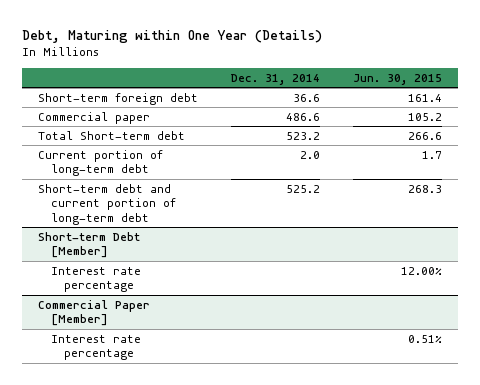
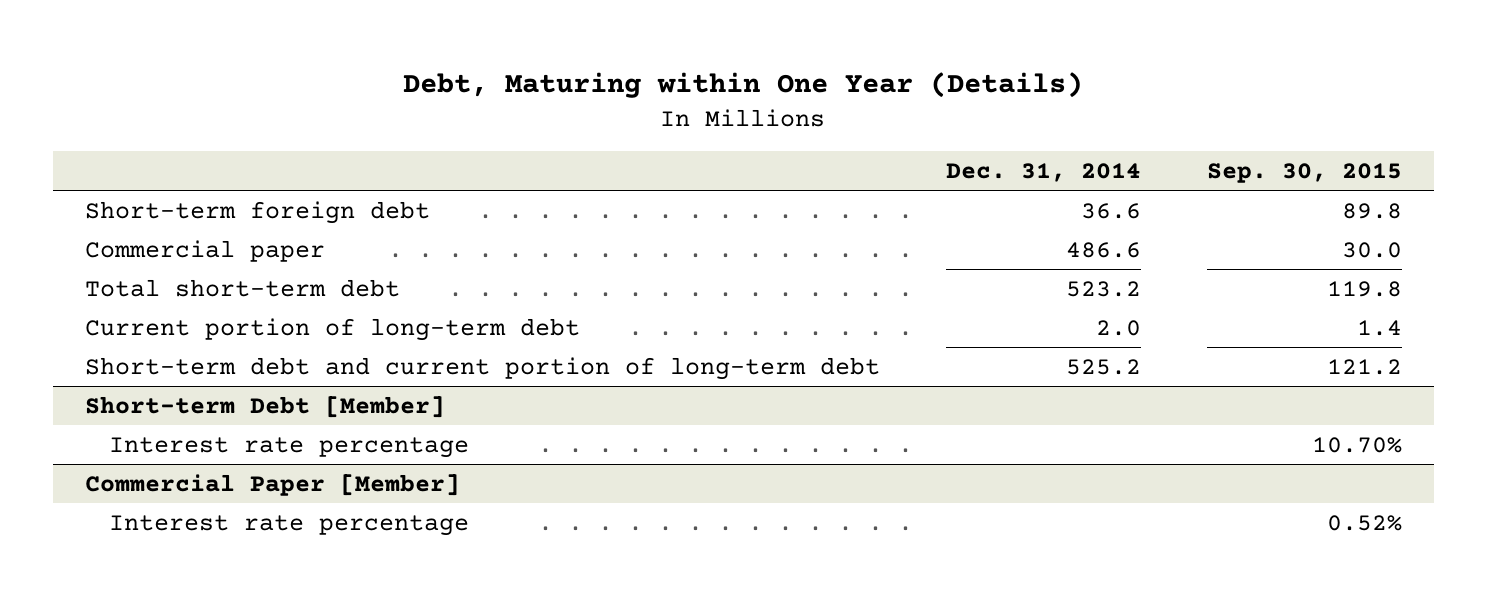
- | Dec. 31, 2014 | Jun. 30, 2015
+ | Dec. 31, 2014 | Sep. 30, 2015
- Total Short-term debt | 523.2 | 266.6
+ Total short-term debt | 523.2 | 119.8

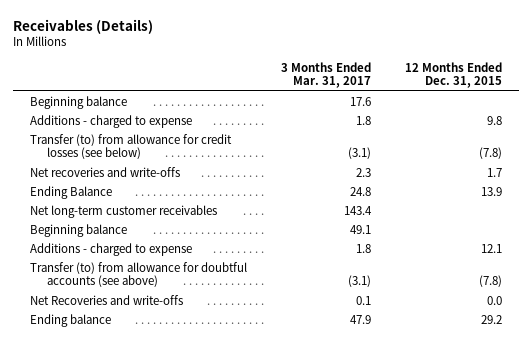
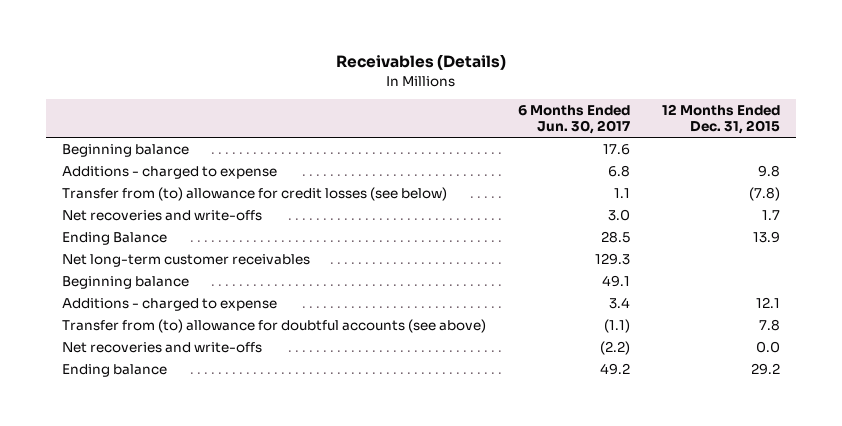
- | 3 Months Ended Mar. 31, 2017 | 12 Months Ended Dec. 31, 2015
+ | 6 Months Ended Jun. 30, 2017 | 12 Months Ended Dec. 31, 2015
- Transfer (to) from allowance for credit losses (see below) | (3.1) | (7.8)
+ Transfer from (to) allowance for credit losses (see below) | 1.1 | (7.8)
- Transfer (to) from allowance for doubtful accounts (see above) | (3.1) | (7.8)
- Net Recoveries and write-offs | 0.1 | 0.0
+ Transfer from (to) allowance for doubtful accounts (see above) | (1.1) | 7.8
+ Net recoveries and write-offs | (2.2) | 0.0

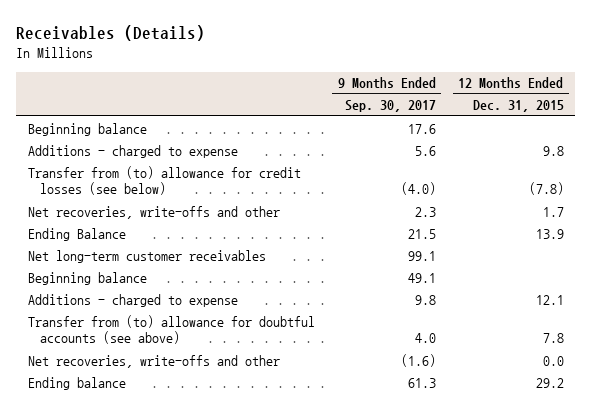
- | 6 Months Ended Jun. 30, 2017 | 12 Months Ended Dec. 31, 2015
+ | 9 Months Ended Sep. 30, 2017 | 12 Months Ended Dec. 31, 2015
- Net recoveries and write-offs | 3.0 | 1.7
+ Net recoveries, write-offs and other | 2.3 | 1.7
- Net recoveries and write-offs | (2.2) | 0.0
+ Net recoveries, write-offs and other | (1.6) | 0.0

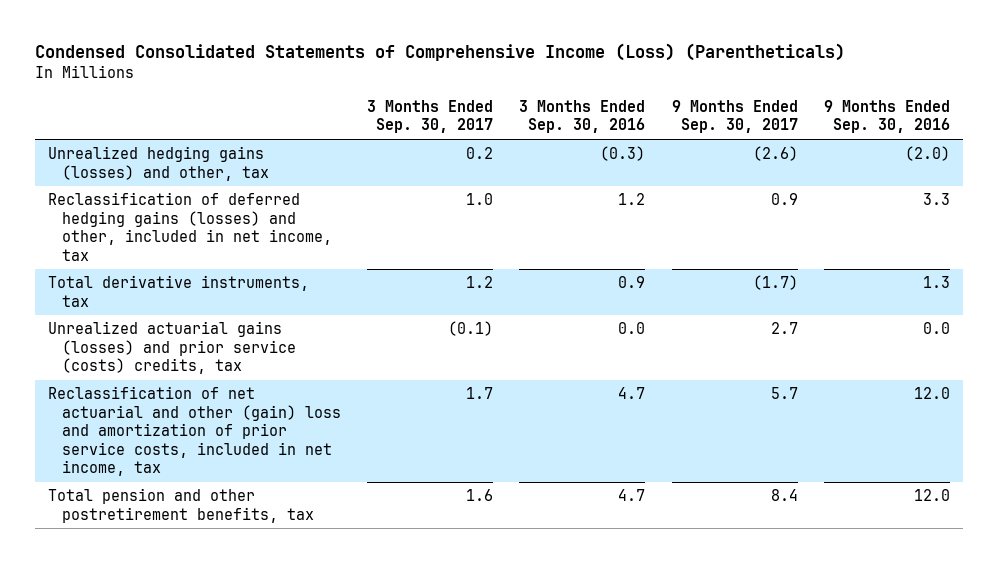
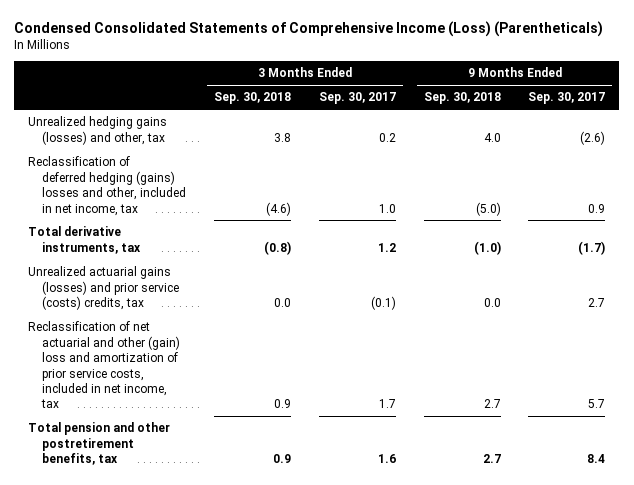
- | 3 Months Ended Sep. 30, 2017 | 3 Months Ended Sep. 30, 2016 | 9 Months Ended Sep. 30, 2017 | 9 Months Ended Sep. 30, 2016
+ | 3 Months Ended Sep. 30, 2018 | 3 Months Ended Sep. 30, 2017 | 9 Months Ended Sep. 30, 2018 | 9 Months Ended Sep. 30, 2017
- Reclassification of deferred hedging gains (losses) and other, included in net income, tax | 1.0 | 1.2 | 0.9 | 3.3
+ Reclassification of deferred hedging (gains) losses and other, included in net income, tax | (4.6) | 1.0 | (5.0) | 0.9

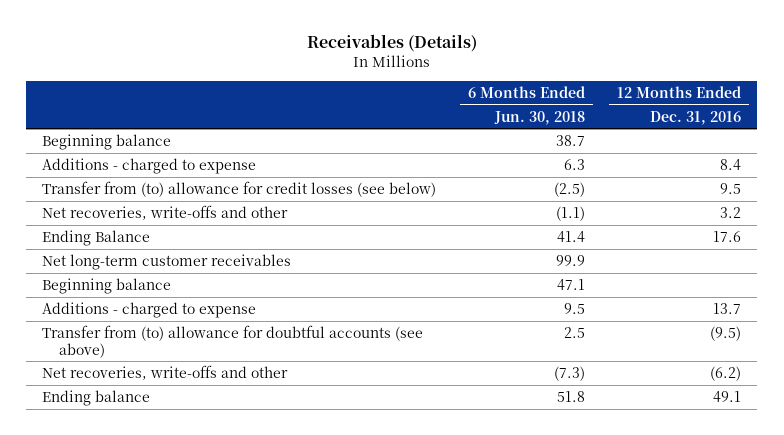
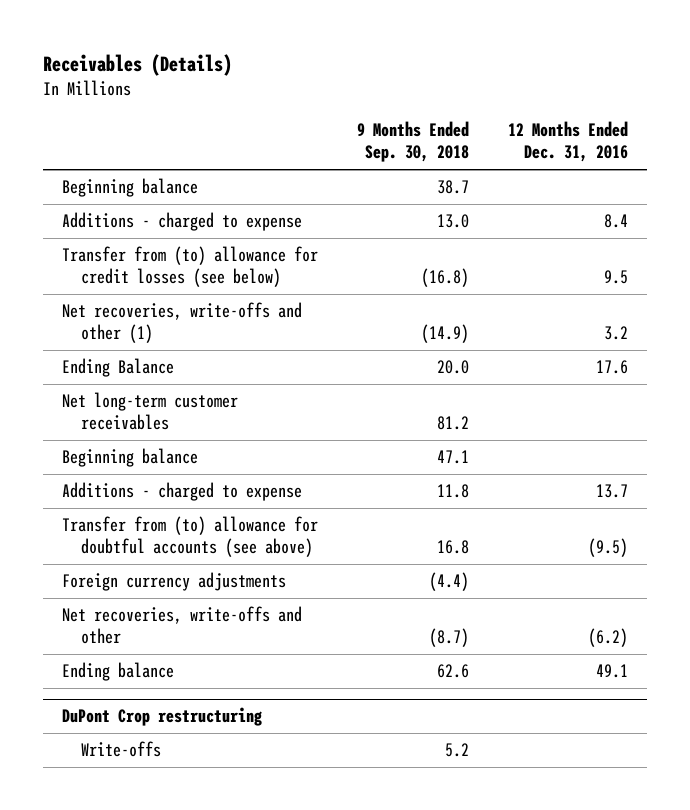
- | 6 Months Ended Jun. 30, 2018 | 12 Months Ended Dec. 31, 2016
+ | 9 Months Ended Sep. 30, 2018 | 12 Months Ended Dec. 31, 2016
- Net recoveries, write-offs and other | (1.1) | 3.2
+ Net recoveries, write-offs and other (1) | (14.9) | 3.2
+ Foreign currency adjustments | (4.4) |
+ DuPont Crop restructuring
+ Write-offs | 5.2 |

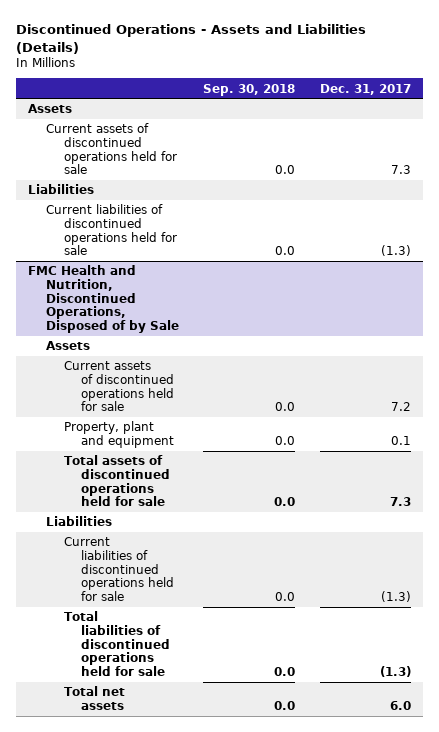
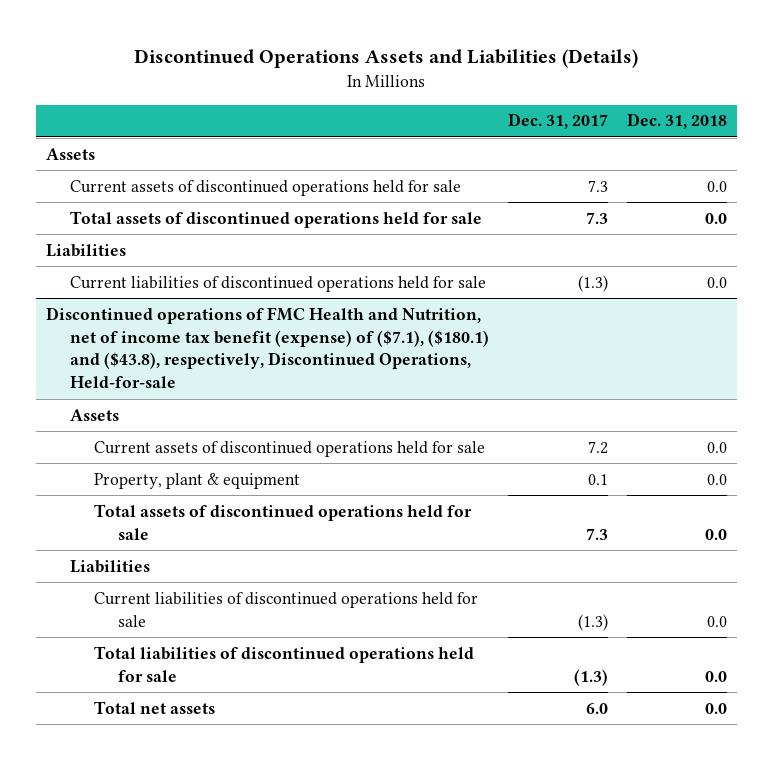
- Discontinued Operations - Assets and Liabilities (Details)
+ Discontinued Operations Assets and Liabilities (Details)
- | Sep. 30, 2018 | Dec. 31, 2017
+ | Dec. 31, 2017 | Dec. 31, 2018
+ Total assets of discontinued operations held for sale | 7.3 | 0.0
- FMC Health and Nutrition, Discontinued Operations, Disposed of by Sale
+ Discontinued operations of FMC Health and Nutrition, net of income tax benefit (expense) of ($7.1), ($180.1) and ($43.8), respectively, Discontinued Operations, Held-for-sale
- Property, plant and equipment | 0.0 | 0.1
+ Property, plant & equipment | 0.1 | 0.0

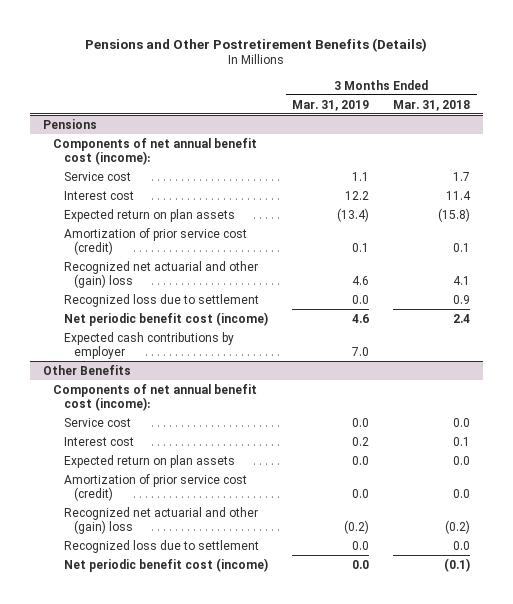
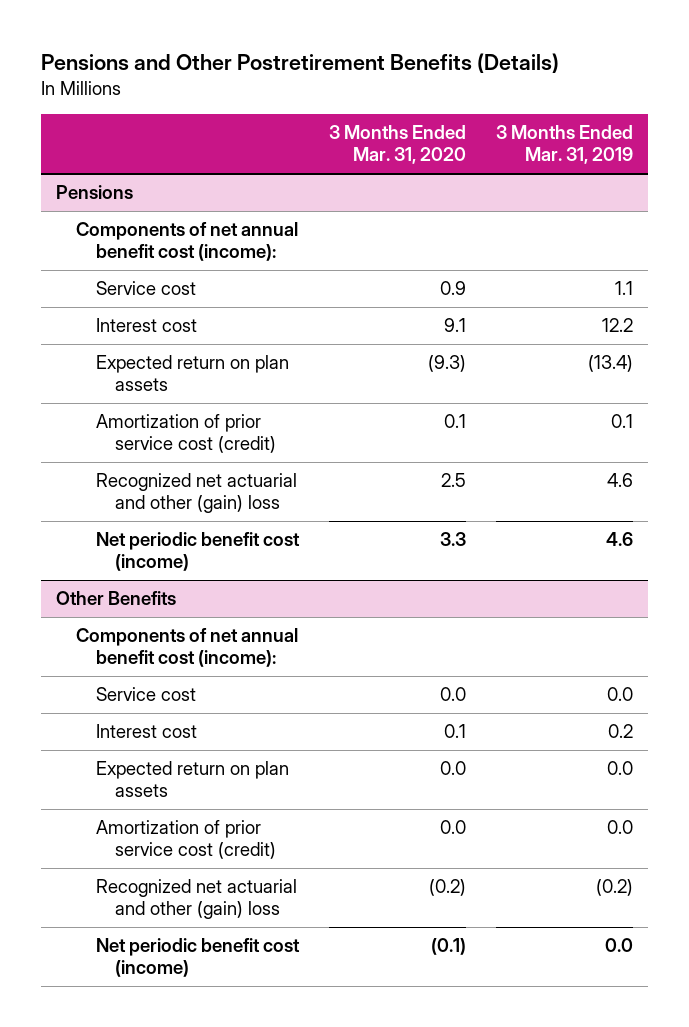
- | 3 Months Ended Mar. 31, 2019 | 3 Months Ended Mar. 31, 2018
+ | 3 Months Ended Mar. 31, 2020 | 3 Months Ended Mar. 31, 2019
@ Pensions
- Recognized loss due to settlement | 0.0 | 0.9
- Expected cash contributions by employer | 7.0 |
@ Other Benefits
- Recognized loss due to settlement | 0.0 | 0.0

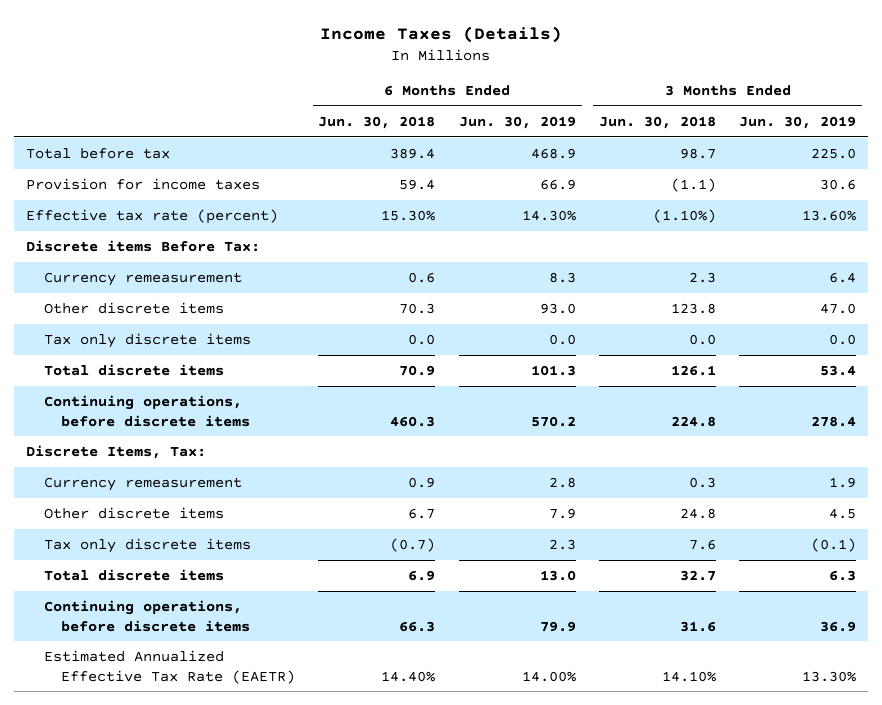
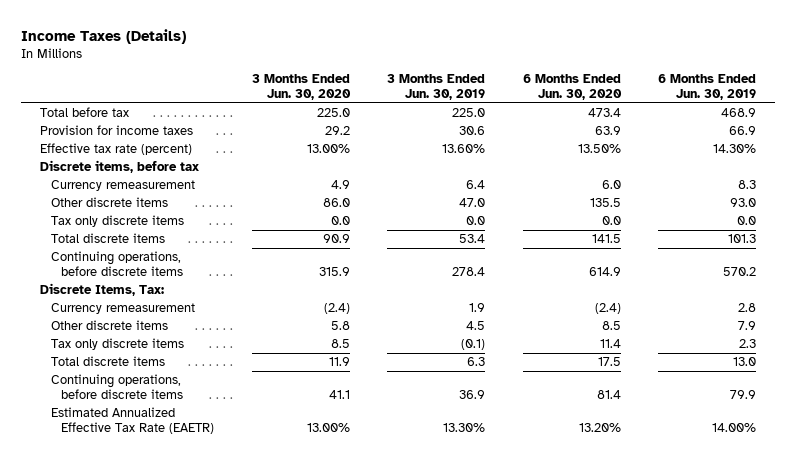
- | 6 Months Ended Jun. 30, 2018 | 6 Months Ended Jun. 30, 2019 | 3 Months Ended Jun. 30, 2018 | 3 Months Ended Jun. 30, 2019
+ | 3 Months Ended Jun. 30, 2020 | 3 Months Ended Jun. 30, 2019 | 6 Months Ended Jun. 30, 2020 | 6 Months Ended Jun. 30, 2019
- Discrete items Before Tax:
+ Discrete items, before tax

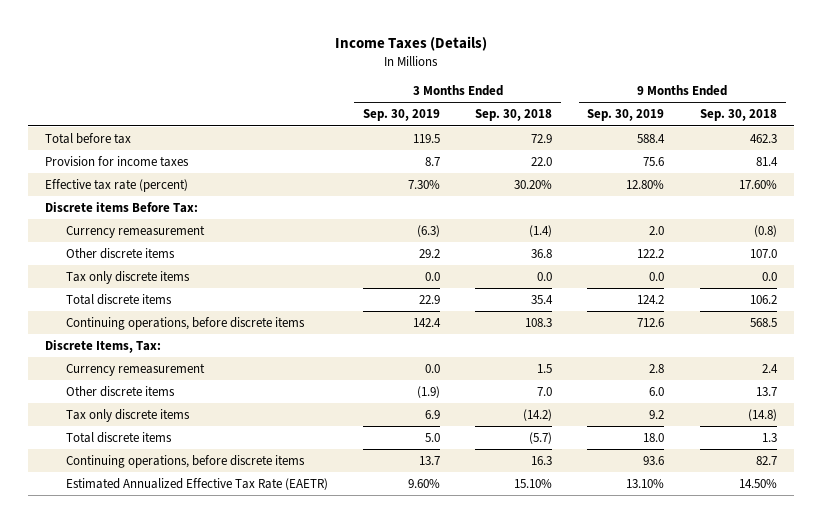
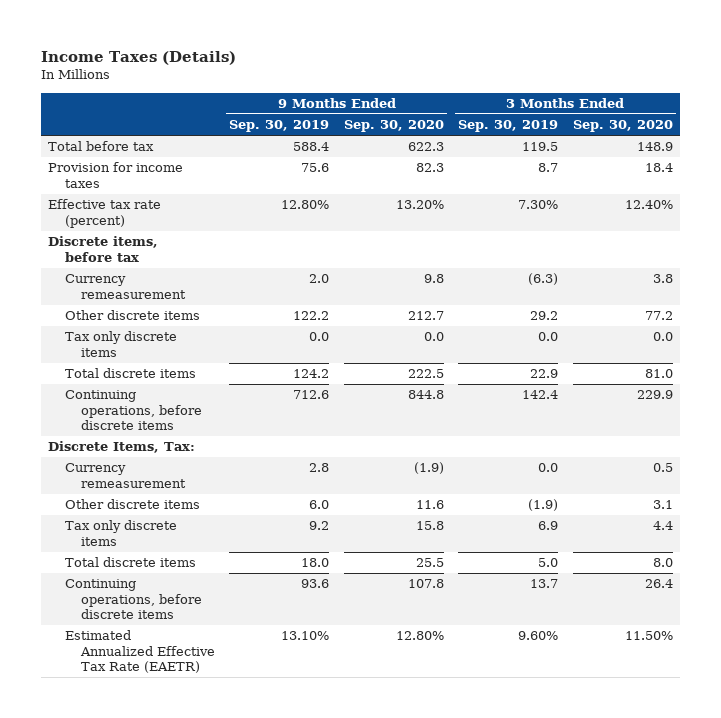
- | 3 Months Ended Sep. 30, 2019 | 3 Months Ended Sep. 30, 2018 | 9 Months Ended Sep. 30, 2019 | 9 Months Ended Sep. 30, 2018
+ | 9 Months Ended Sep. 30, 2019 | 9 Months Ended Sep. 30, 2020 | 3 Months Ended Sep. 30, 2019 | 3 Months Ended Sep. 30, 2020
- Discrete items Before Tax:
+ Discrete items, before tax

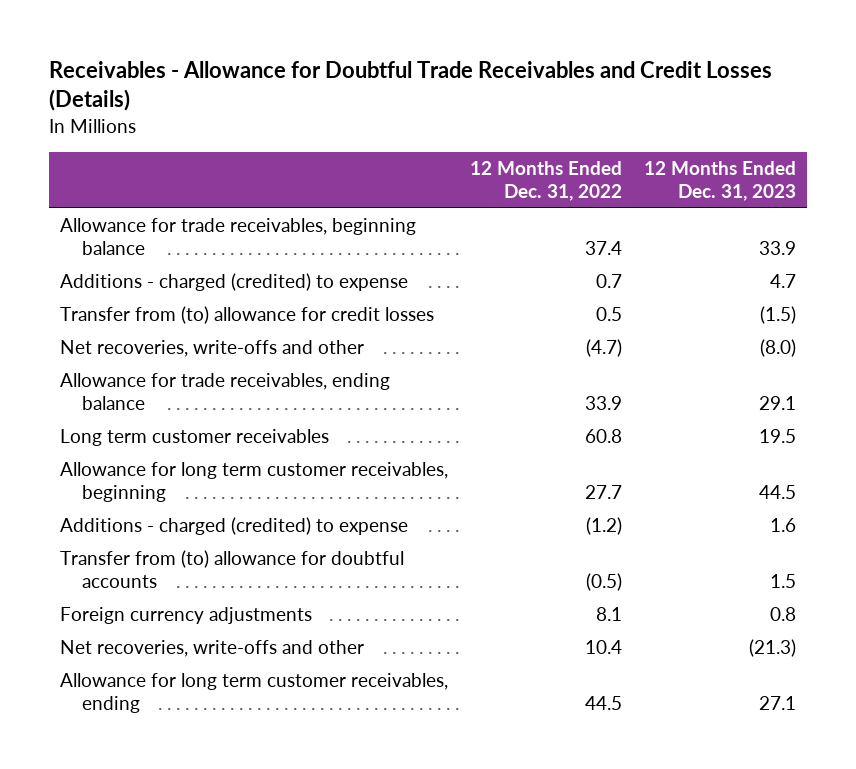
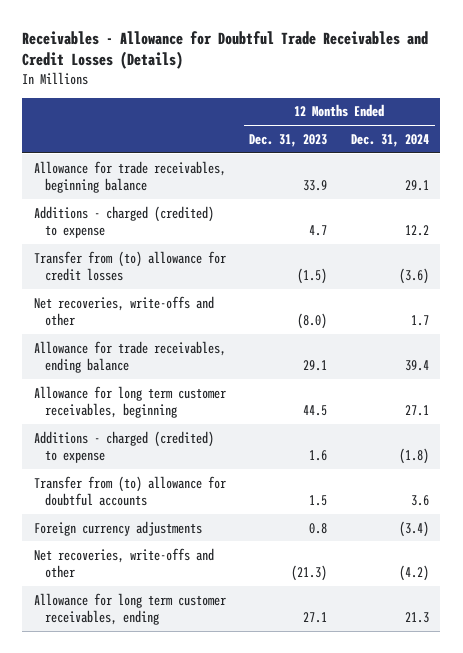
- | 12 Months Ended Dec. 31, 2022 | 12 Months Ended Dec. 31, 2023
+ | 12 Months Ended Dec. 31, 2023 | 12 Months Ended Dec. 31, 2024
- Long term customer receivables | 60.8 | 19.5

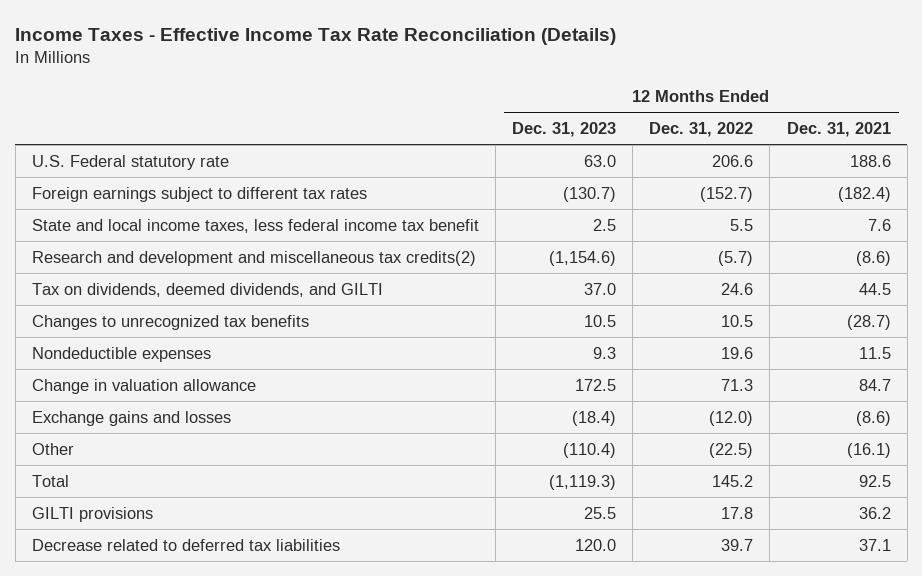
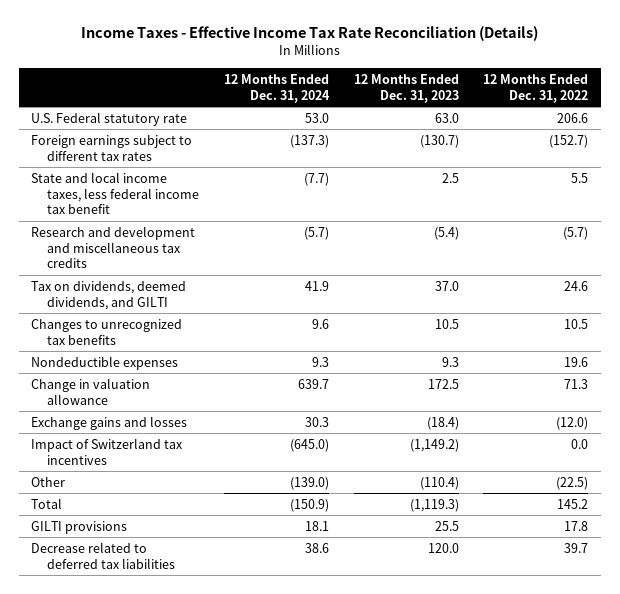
- | 12 Months Ended Dec. 31, 2023 | 12 Months Ended Dec. 31, 2022 | 12 Months Ended Dec. 31, 2021
+ | 12 Months Ended Dec. 31, 2024 | 12 Months Ended Dec. 31, 2023 | 12 Months Ended Dec. 31, 2022
- Research and development and miscellaneous tax credits(2) | (1,154.6) | (5.7) | (8.6)
+ Research and development and miscellaneous tax credits | (5.7) | (5.4) | (5.7)
+ Impact of Switzerland tax incentives | (645.0) | (1,149.2) | 0.0

